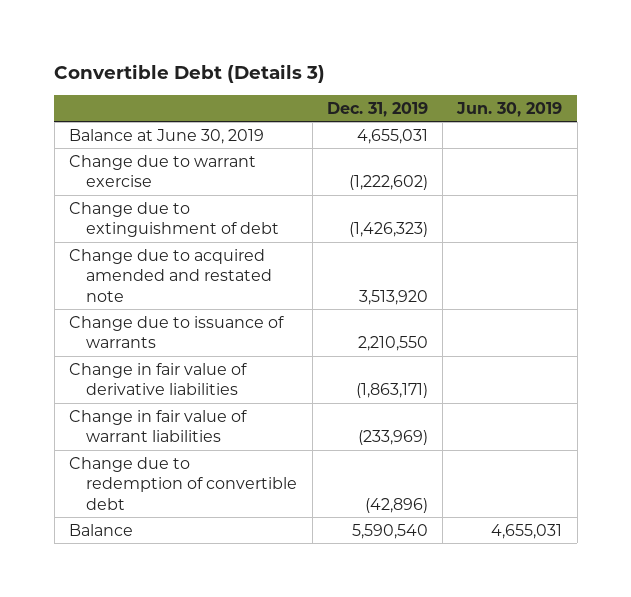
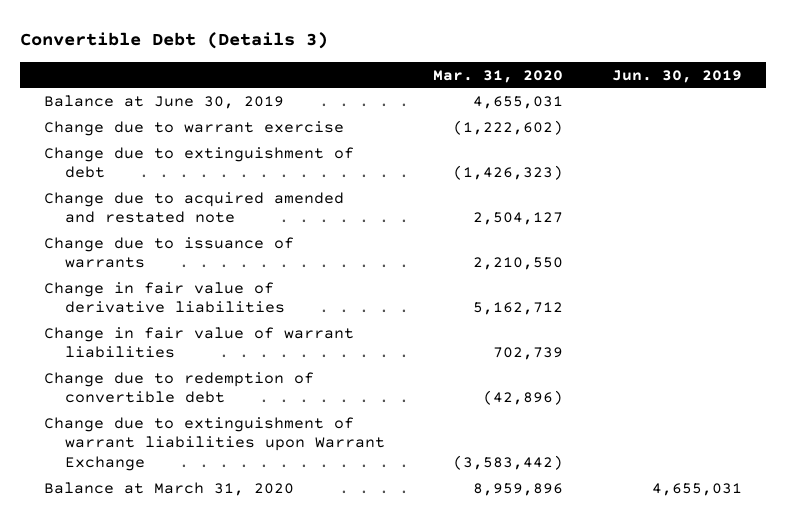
- | Dec. 31, 2019 | Jun. 30, 2019
+ | Mar. 31, 2020 | Jun. 30, 2019
- Balance | 5,590,540 | 4,655,031
+ Change due to extinguishment of warrant liabilities upon Warrant Exchange | (3,583,442) |
+ Balance at March 31, 2020 | 8,959,896 | 4,655,031

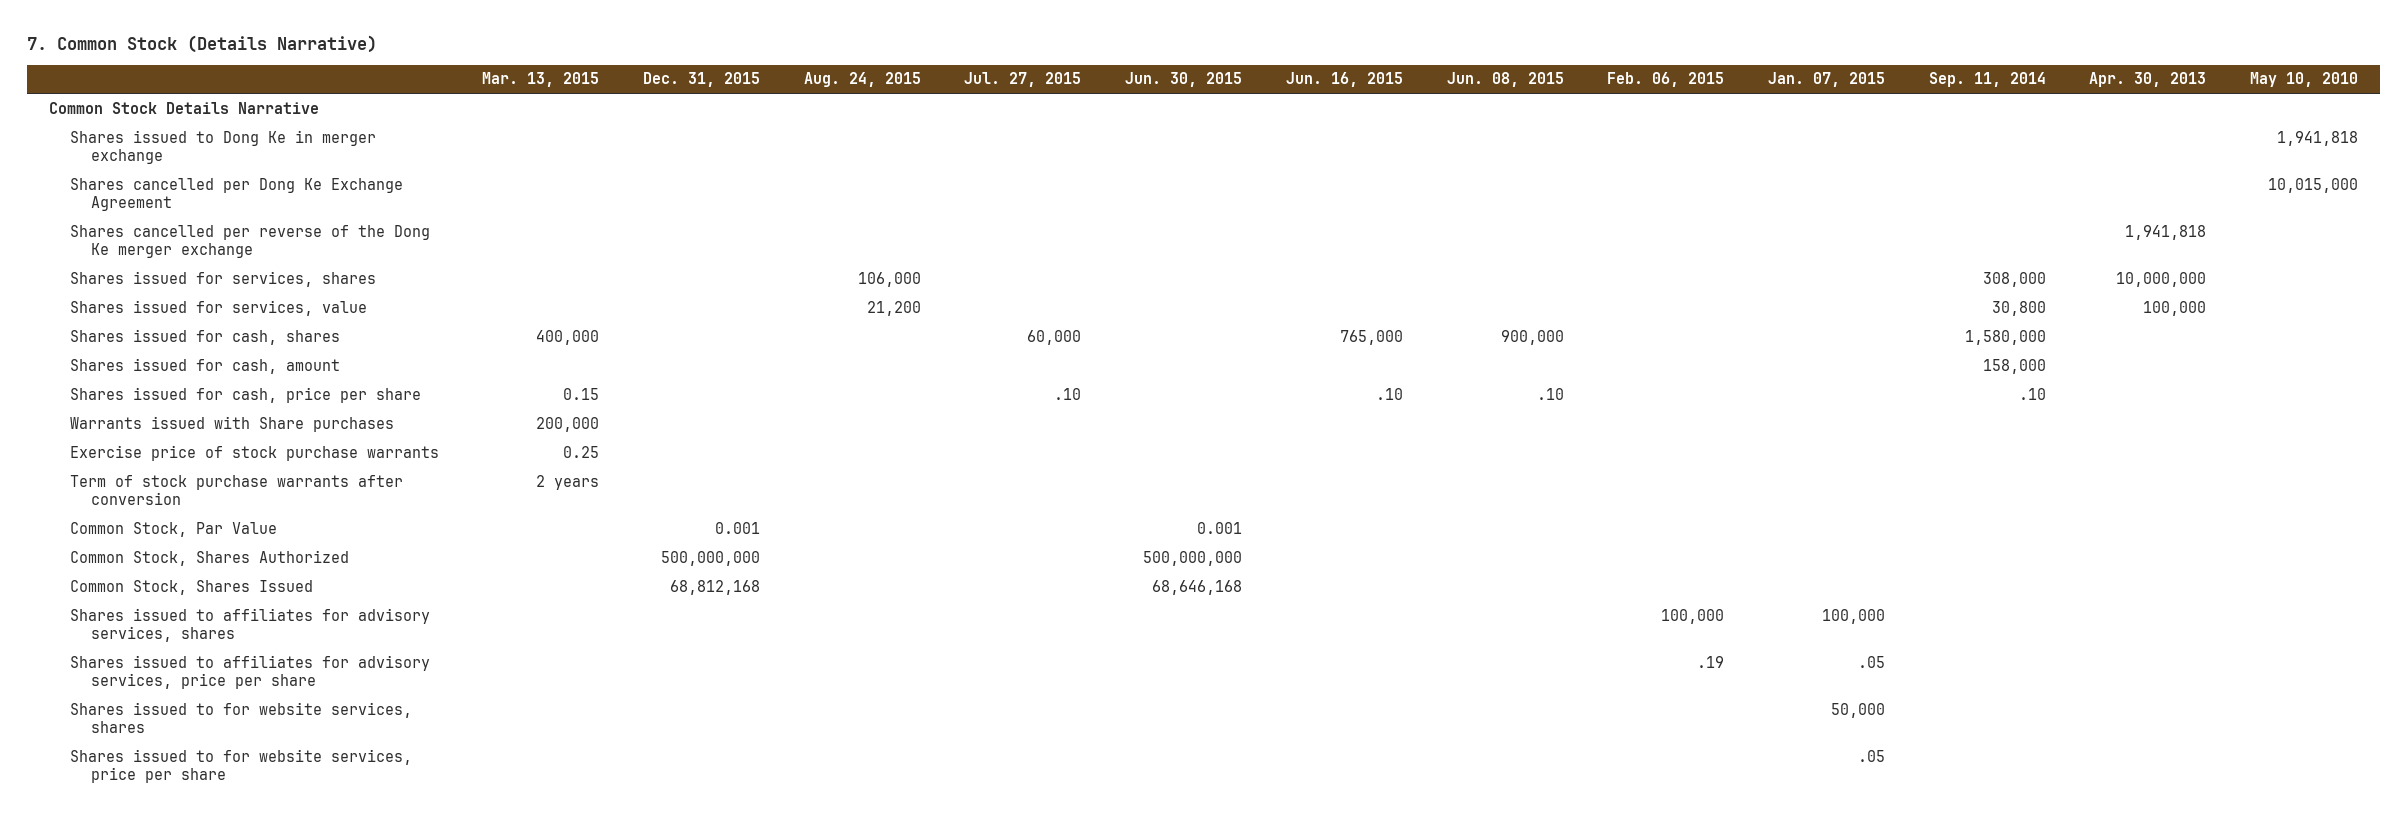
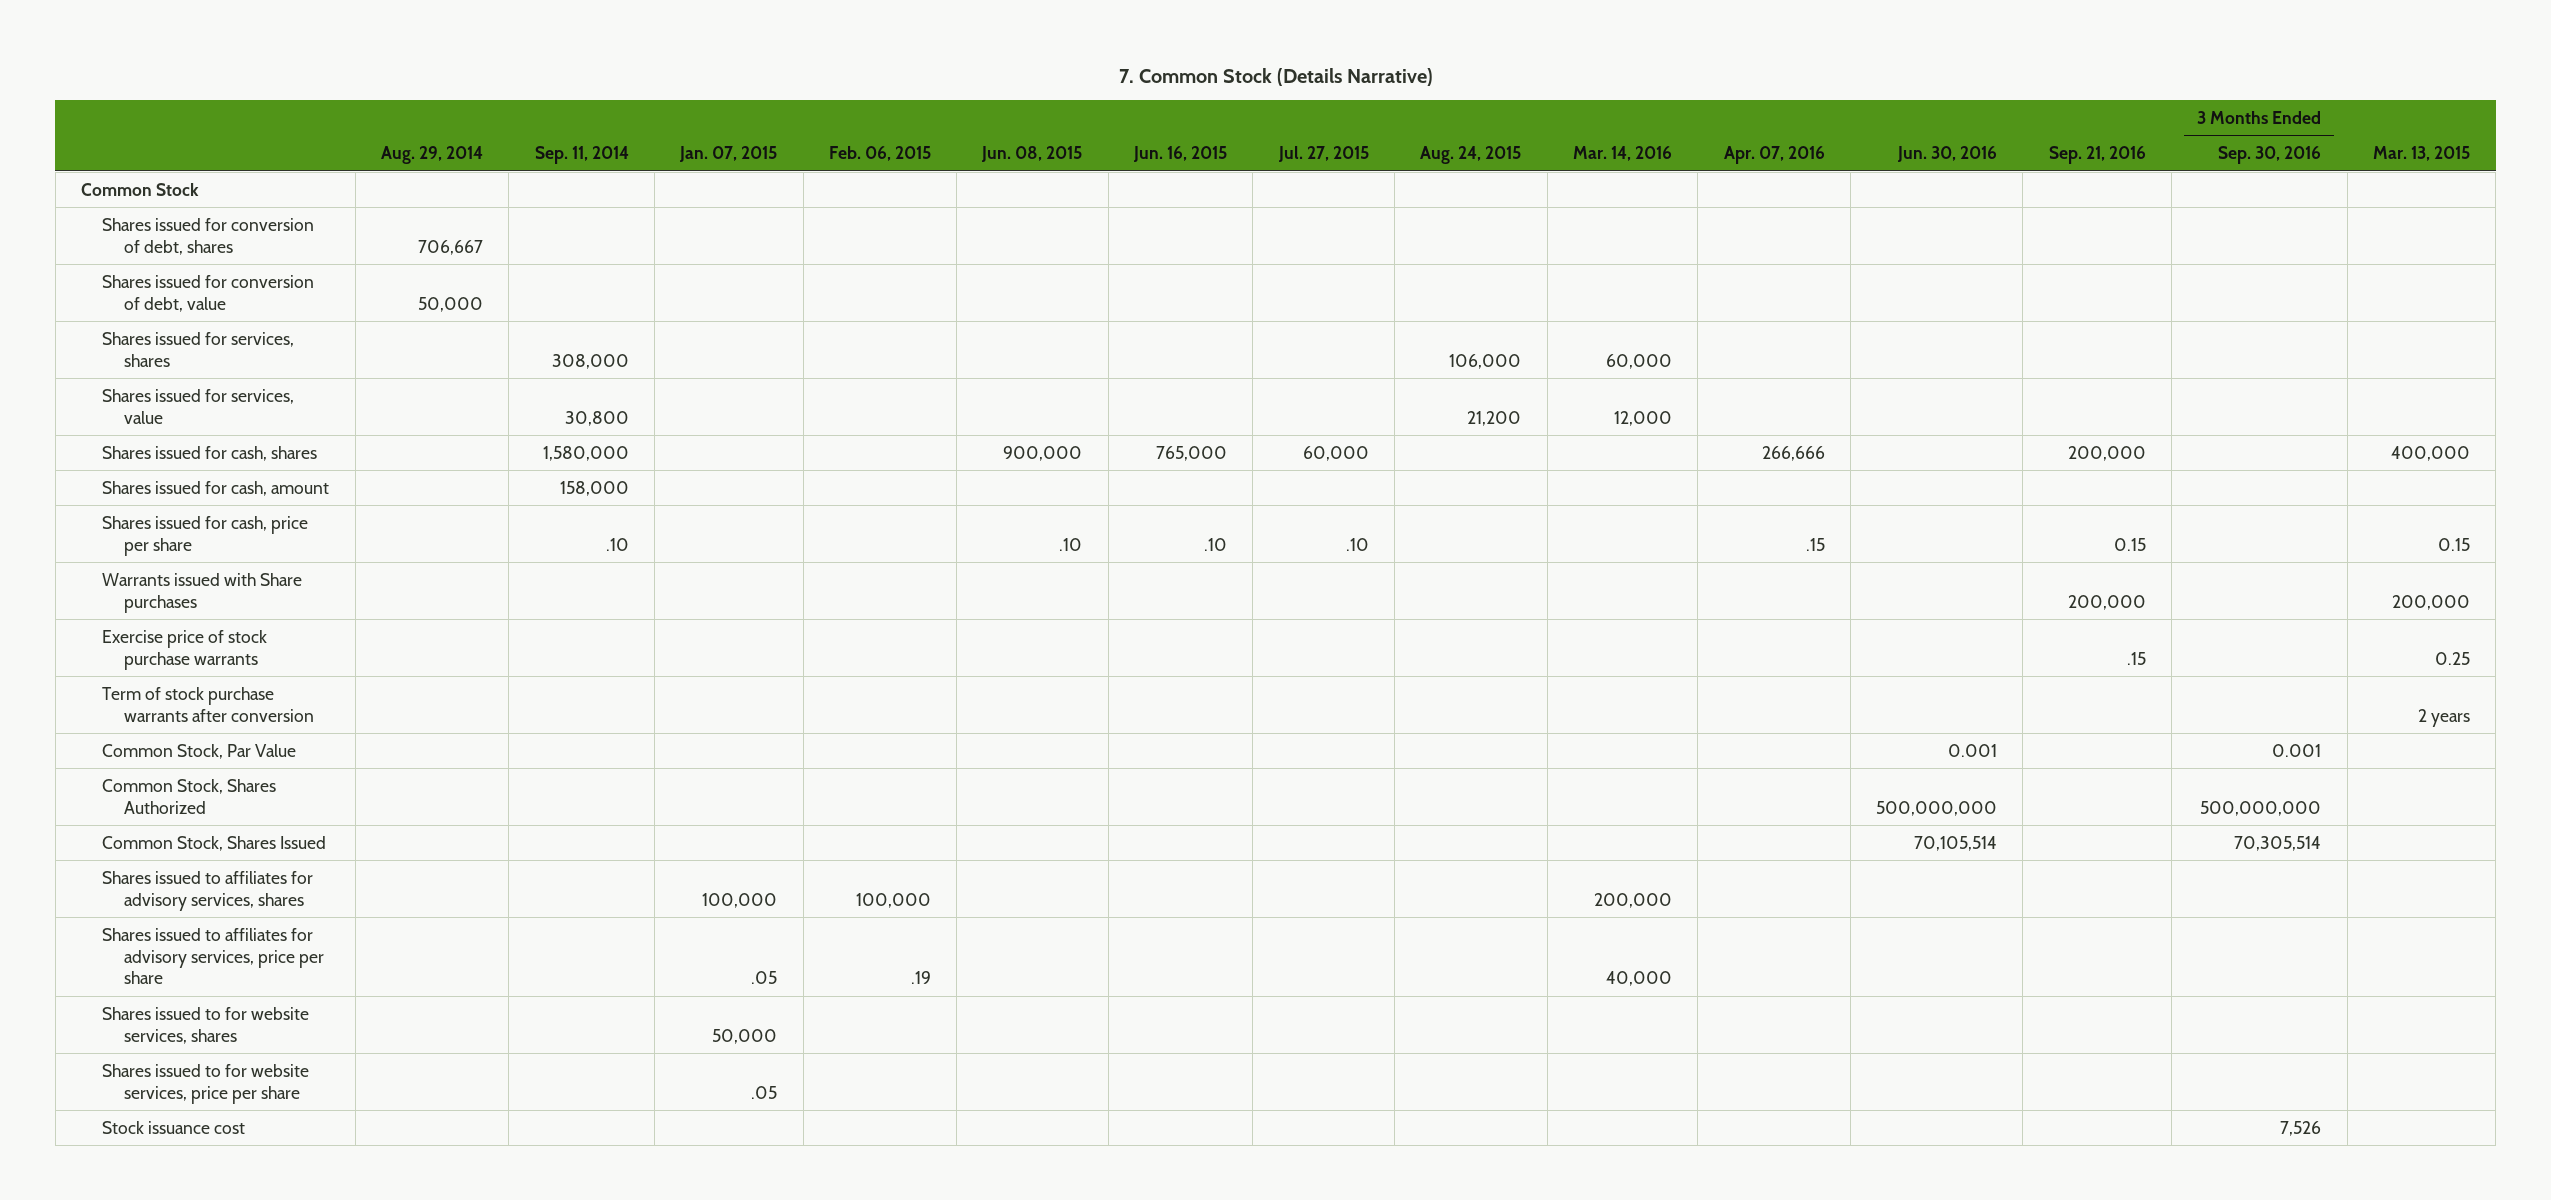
- | Mar. 13, 2015 | Dec. 31, 2015 | Aug. 24, 2015 | Jul. 27, 2015 | Jun. 30, 2015 | Jun. 16, 2015 | Jun. 08, 2015 | Feb. 06, 2015 | Jan. 07, 2015 | Sep. 11, 2014 | Apr. 30, 2013 | May 10, 2010
+ | Aug. 29, 2014 | Sep. 11, 2014 | Jan. 07, 2015 | Feb. 06, 2015 | Jun. 08, 2015 | Jun. 16, 2015 | Jul. 27, 2015 | Aug. 24, 2015 | Mar. 14, 2016 | Apr. 07, 2016 | Jun. 30, 2016 | Sep. 21, 2016 | 3 Months Ended Sep. 30, 2016 | Mar. 13, 2015
- Common Stock Details Narrative
- Shares issued to Dong Ke in merger exchange | | | | | | | | | | | | 1,941,818
- Shares cancelled per Dong Ke Exchange Agreement | | | | | | | | | | | | 10,015,000
- Shares cancelled per reverse of the Dong Ke merger exchange | | | | | | | | | | | 1,941,818 |
+ Common Stock
+ Shares issued for conversion of debt, shares | 706,667 | | | | | | | | | | | | |
+ Shares issued for conversion of debt, value | 50,000 | | | | | | | | | | | | |
+ Stock issuance cost | | | | | | | | | | | | | 7,526 |

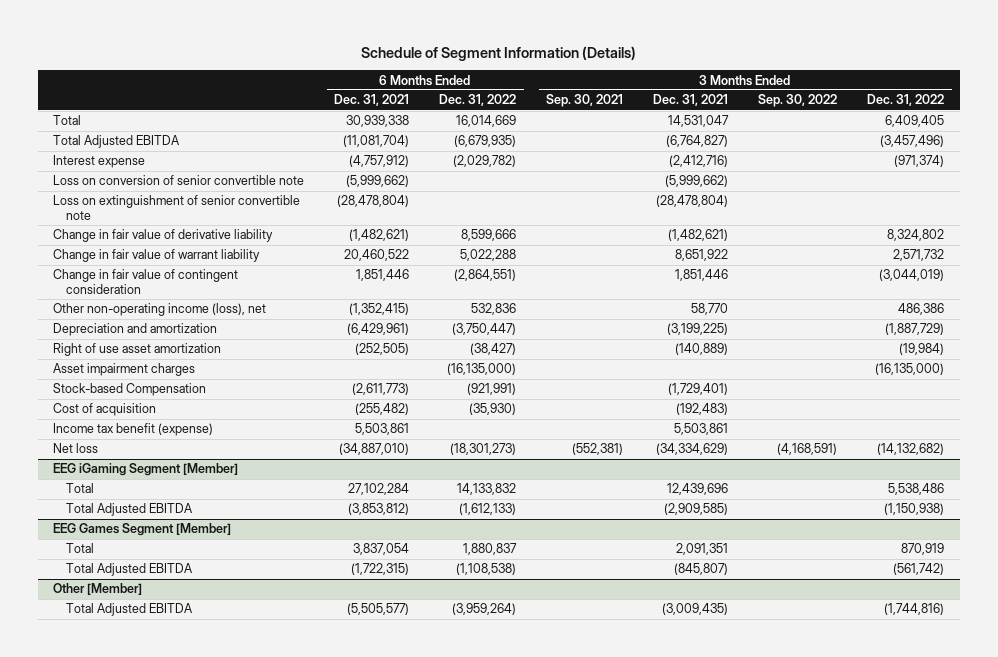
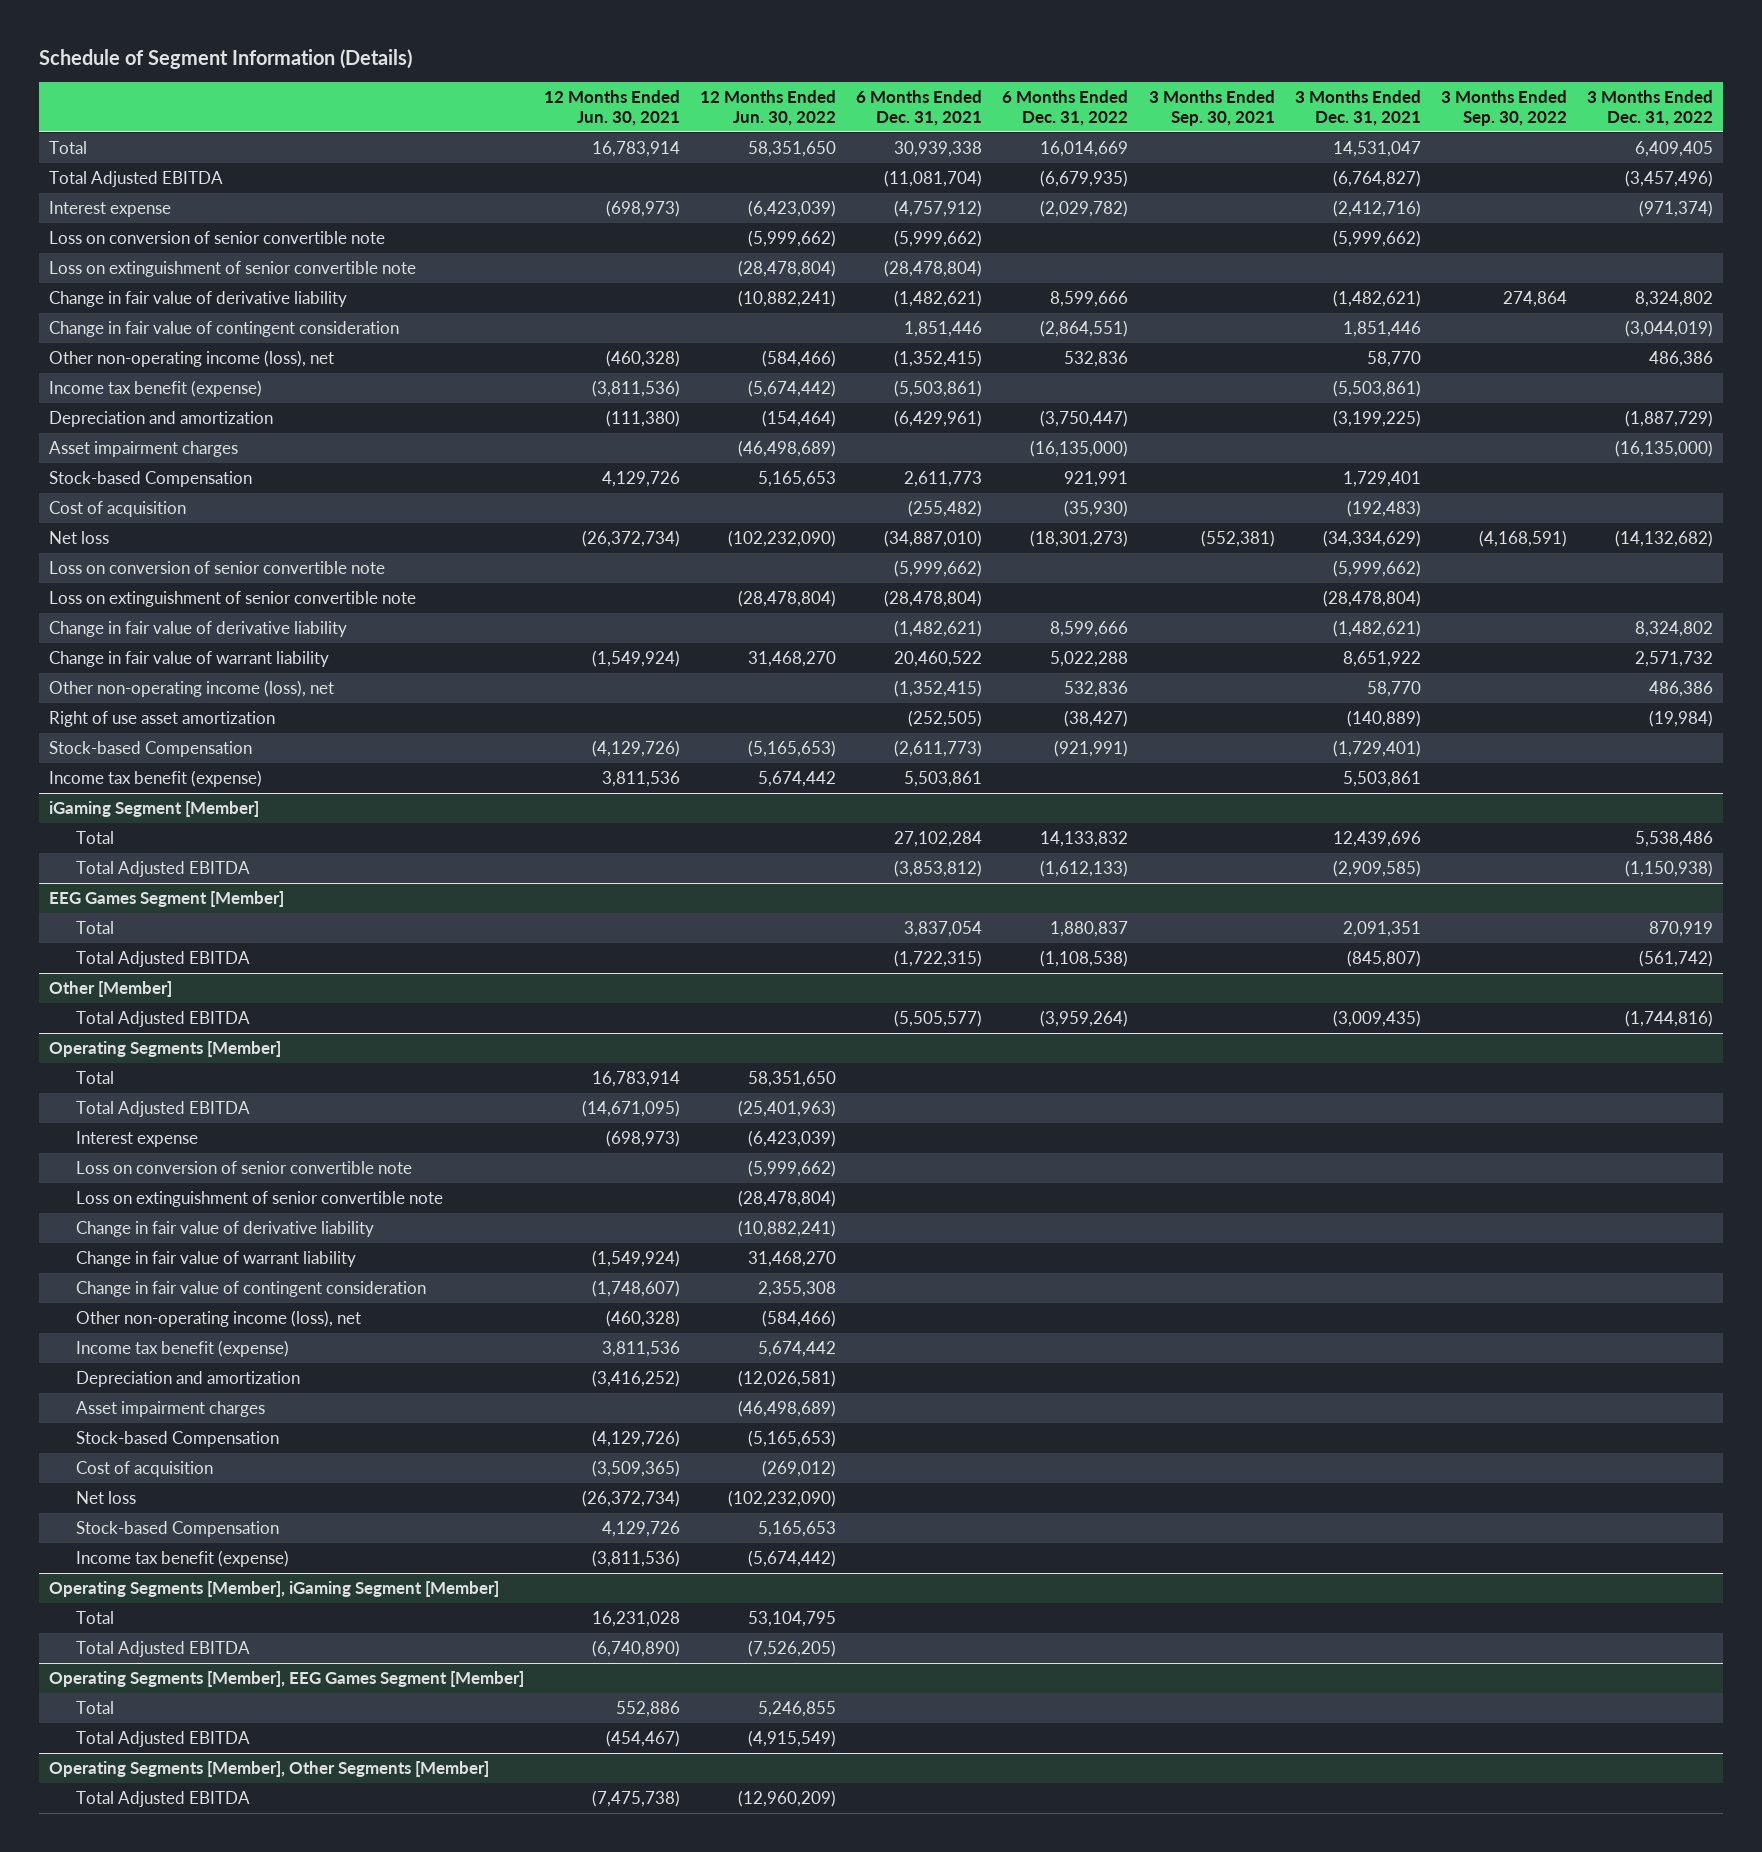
- | 6 Months Ended Dec. 31, 2021 | 6 Months Ended Dec. 31, 2022 | 3 Months Ended Sep. 30, 2021 | 3 Months Ended Dec. 31, 2021 | 3 Months Ended Sep. 30, 2022 | 3 Months Ended Dec. 31, 2022
+ | 12 Months Ended Jun. 30, 2021 | 12 Months Ended Jun. 30, 2022 | 6 Months Ended Dec. 31, 2021 | 6 Months Ended Dec. 31, 2022 | 3 Months Ended Sep. 30, 2021 | 3 Months Ended Dec. 31, 2021 | 3 Months Ended Sep. 30, 2022 | 3 Months Ended Dec. 31, 2022
+ Loss on extinguishment of senior convertible note | | (28,478,804) | (28,478,804) | | | | |
+ Change in fair value of derivative liability | | (10,882,241) | (1,482,621) | 8,599,666 | | (1,482,621) | 274,864 | 8,324,802
moved up: Change in fair value of contingent consideration | | | 1,851,446 | (2,864,551) | | 1,851,446 | | (3,044,019)
+ Other non-operating income (loss), net | (460,328) | (584,466) | (1,352,415) | 532,836 | | 58,770 | | 486,386
+ Income tax benefit (expense) | (3,811,536) | (5,674,442) | (5,503,861) | | | (5,503,861) | |
moved up: Depreciation and amortization | (111,380) | (154,464) | (6,429,961) | (3,750,447) | | (3,199,225) | | (1,887,729)
moved up: Asset impairment charges | | (46,498,689) | | (16,135,000) | | | | (16,135,000)
+ Stock-based Compensation | 4,129,726 | 5,165,653 | 2,611,773 | 921,991 | | 1,729,401 | |
moved up: Cost of acquisition | | | (255,482) | (35,930) | | (192,483) | |
moved up: Net loss | (26,372,734) | (102,232,090) | (34,887,010) | (18,301,273) | (552,381) | (34,334,629) | (4,168,591) | (14,132,682)
+ Loss on conversion of senior convertible note | | | (5,999,662) | | | (5,999,662) | |
- EEG iGaming Segment [Member]
+ iGaming Segment [Member]
+ Operating Segments [Member]
+ Total | 16,783,914 | 58,351,650 | | | | | |
+ Total Adjusted EBITDA | (14,671,095) | (25,401,963) | | | | | |
+ Interest expense | (698,973) | (6,423,039) | | | | | |
+ Loss on conversion of senior convertible note | | (5,999,662) | | | | | |
+ Loss on extinguishment of senior convertible note | | (28,478,804) | | | | | |
+ Change in fair value of derivative liability | | (10,882,241) | | | | | |
+ Change in fair value of warrant liability | (1,549,924) | 31,468,270 | | | | | |
+ Change in fair value of contingent consideration | (1,748,607) | 2,355,308 | | | | | |
+ Other non-operating income (loss), net | (460,328) | (584,466) | | | | | |
+ Income tax benefit (expense) | 3,811,536 | 5,674,442 | | | | | |
+ Depreciation and amortization | (3,416,252) | (12,026,581) | | | | | |
+ Asset impairment charges | | (46,498,689) | | | | | |
+ Stock-based Compensation | (4,129,726) | (5,165,653) | | | | | |
+ Cost of acquisition | (3,509,365) | (269,012) | | | | | |
+ Net loss | (26,372,734) | (102,232,090) | | | | | |
+ Stock-based Compensation | 4,129,726 | 5,165,653 | | | | | |
+ Income tax benefit (expense) | (3,811,536) | (5,674,442) | | | | | |
+ Operating Segments [Member], iGaming Segment [Member]
+ Total | 16,231,028 | 53,104,795 | | | | | |
+ Total Adjusted EBITDA | (6,740,890) | (7,526,205) | | | | | |
+ Operating Segments [Member], EEG Games Segment [Member]
+ Total | 552,886 | 5,246,855 | | | | | |
+ Total Adjusted EBITDA | (454,467) | (4,915,549) | | | | | |
+ Operating Segments [Member], Other Segments [Member]
+ Total Adjusted EBITDA | (7,475,738) | (12,960,209) | | | | | |

